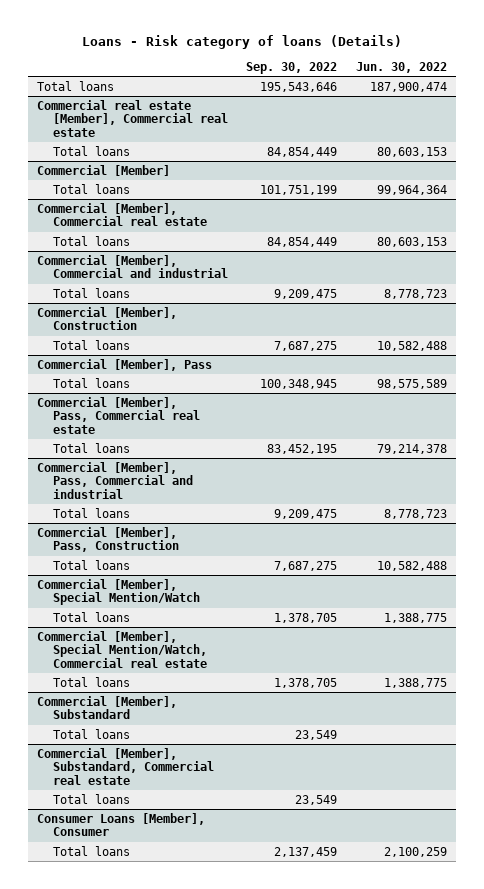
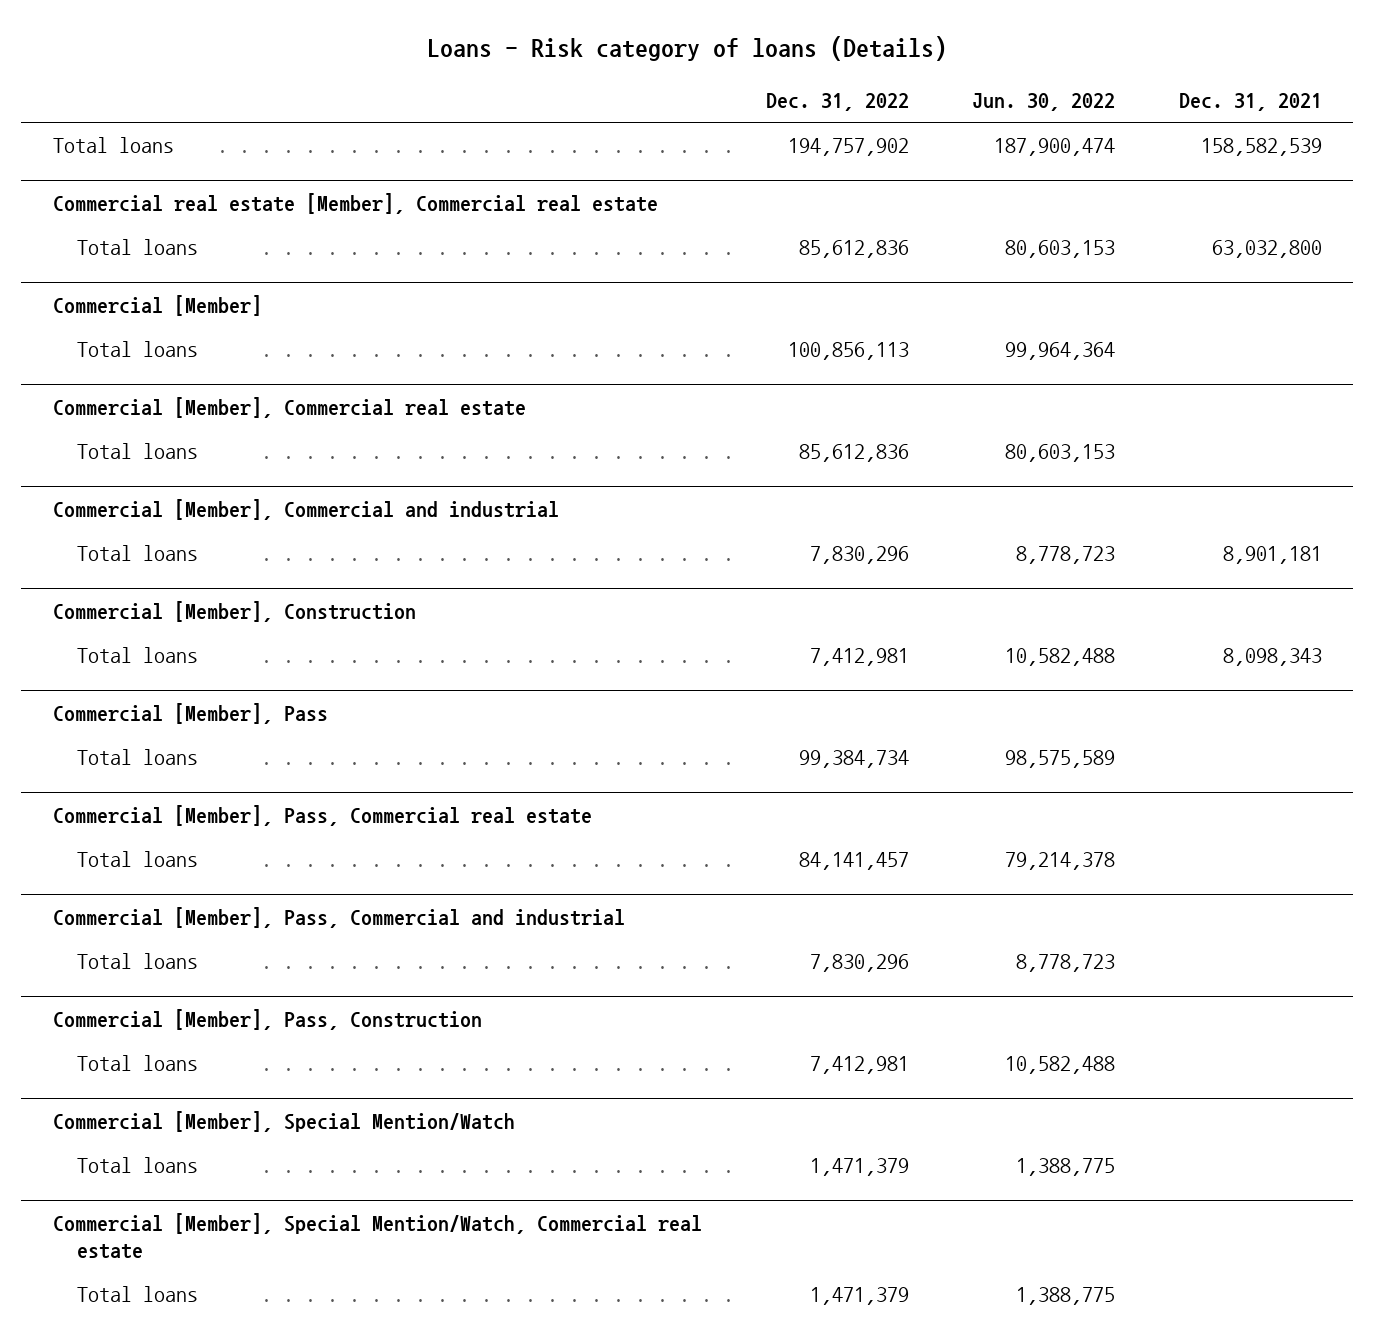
- | Sep. 30, 2022 | Jun. 30, 2022
+ | Dec. 31, 2022 | Jun. 30, 2022 | Dec. 31, 2021
- Commercial [Member], Substandard
- Total loans | 23,549 |
- Commercial [Member], Substandard, Commercial real estate
- Total loans | 23,549 |
- Consumer Loans [Member], Consumer
- Total loans | 2,137,459 | 2,100,259

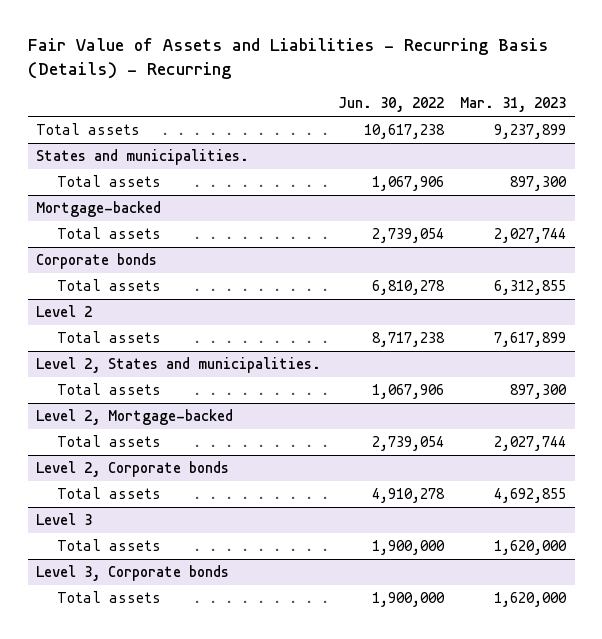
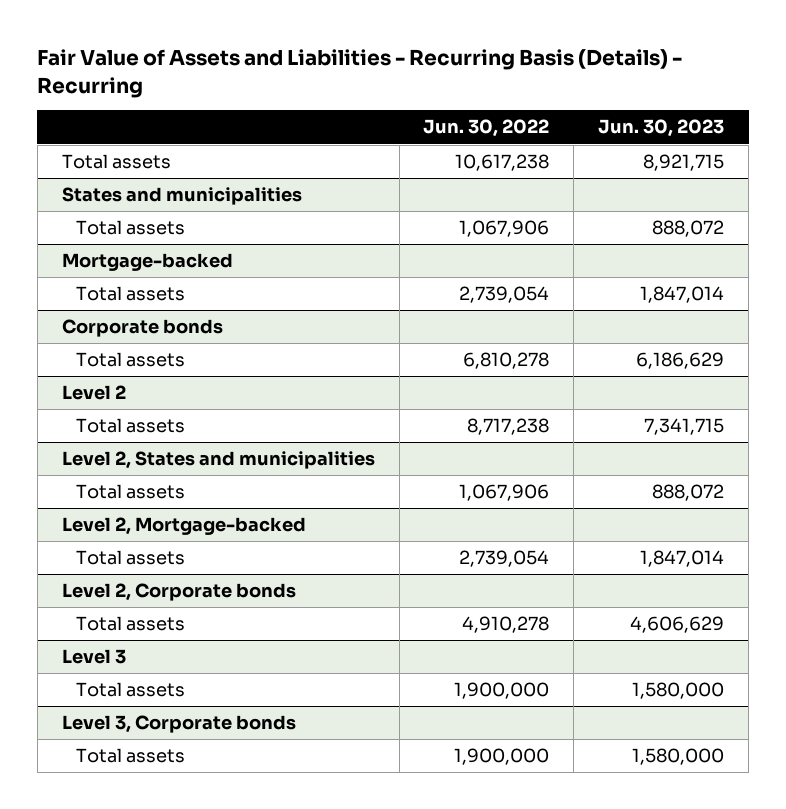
- | Jun. 30, 2022 | Mar. 31, 2023
+ | Jun. 30, 2022 | Jun. 30, 2023
- States and municipalities.
+ States and municipalities
- Level 2, States and municipalities.
+ Level 2, States and municipalities

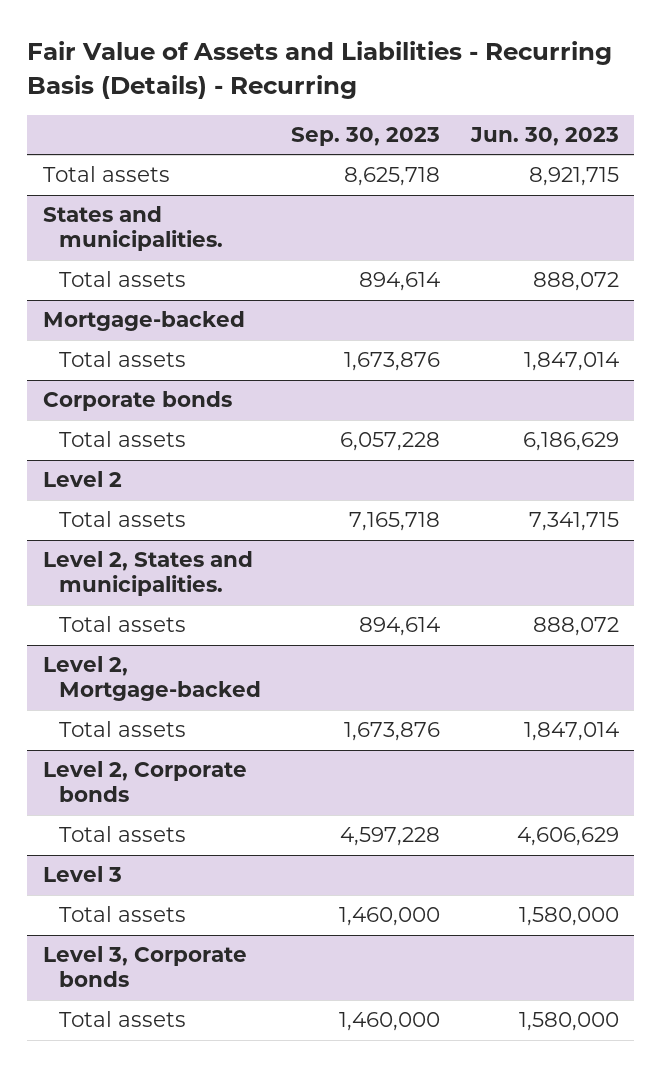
- | Jun. 30, 2022 | Jun. 30, 2023
+ | Sep. 30, 2023 | Jun. 30, 2023
- States and municipalities
+ States and municipalities.
- Level 2, States and municipalities
+ Level 2, States and municipalities.

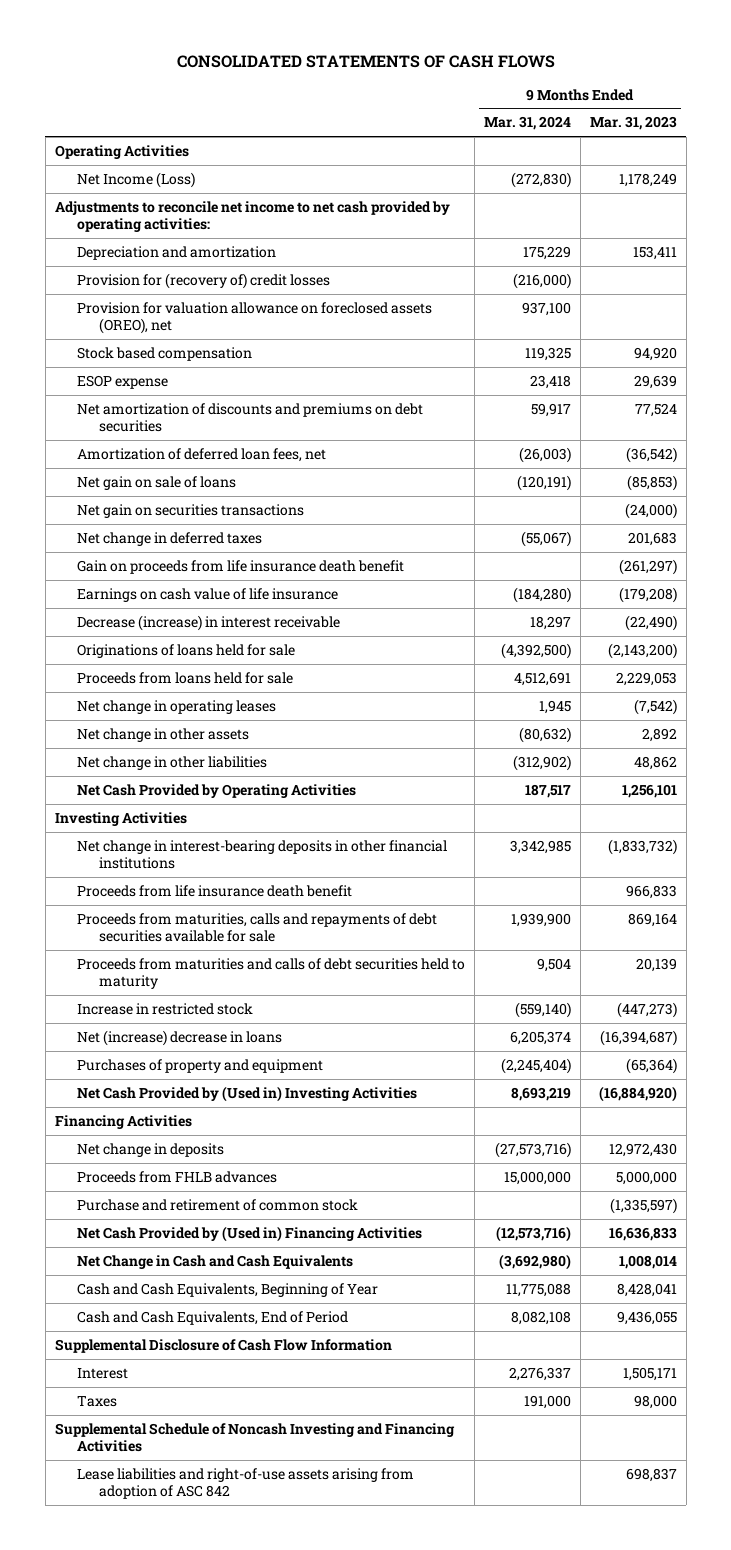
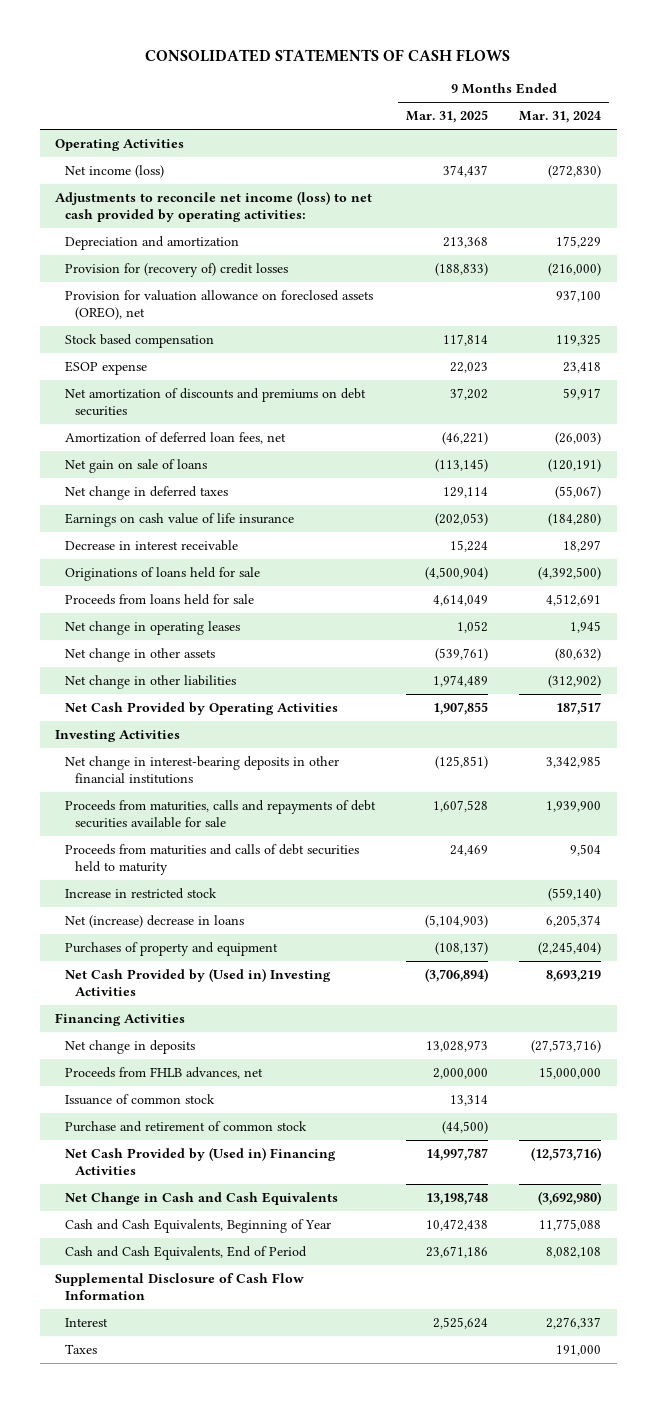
- | 9 Months Ended Mar. 31, 2024 | 9 Months Ended Mar. 31, 2023
+ | 9 Months Ended Mar. 31, 2025 | 9 Months Ended Mar. 31, 2024
- Net Income (Loss) | (272,830) | 1,178,249
- Adjustments to reconcile net income to net cash provided by operating activities:
+ Net income (loss) | 374,437 | (272,830)
+ Adjustments to reconcile net income (loss) to net cash provided by operating activities:
- Net gain on securities transactions | | (24,000)
- Gain on proceeds from life insurance death benefit | | (261,297)
- Decrease (increase) in interest receivable | 18,297 | (22,490)
+ Decrease in interest receivable | 15,224 | 18,297
- Proceeds from life insurance death benefit | | 966,833
- Proceeds from FHLB advances | 15,000,000 | 5,000,000
+ Proceeds from FHLB advances, net | 2,000,000 | 15,000,000
+ Issuance of common stock | 13,314 |
- Supplemental Schedule of Noncash Investing and Financing Activities
- Lease liabilities and right-of-use assets arising from adoption of ASC 842 | | 698,837

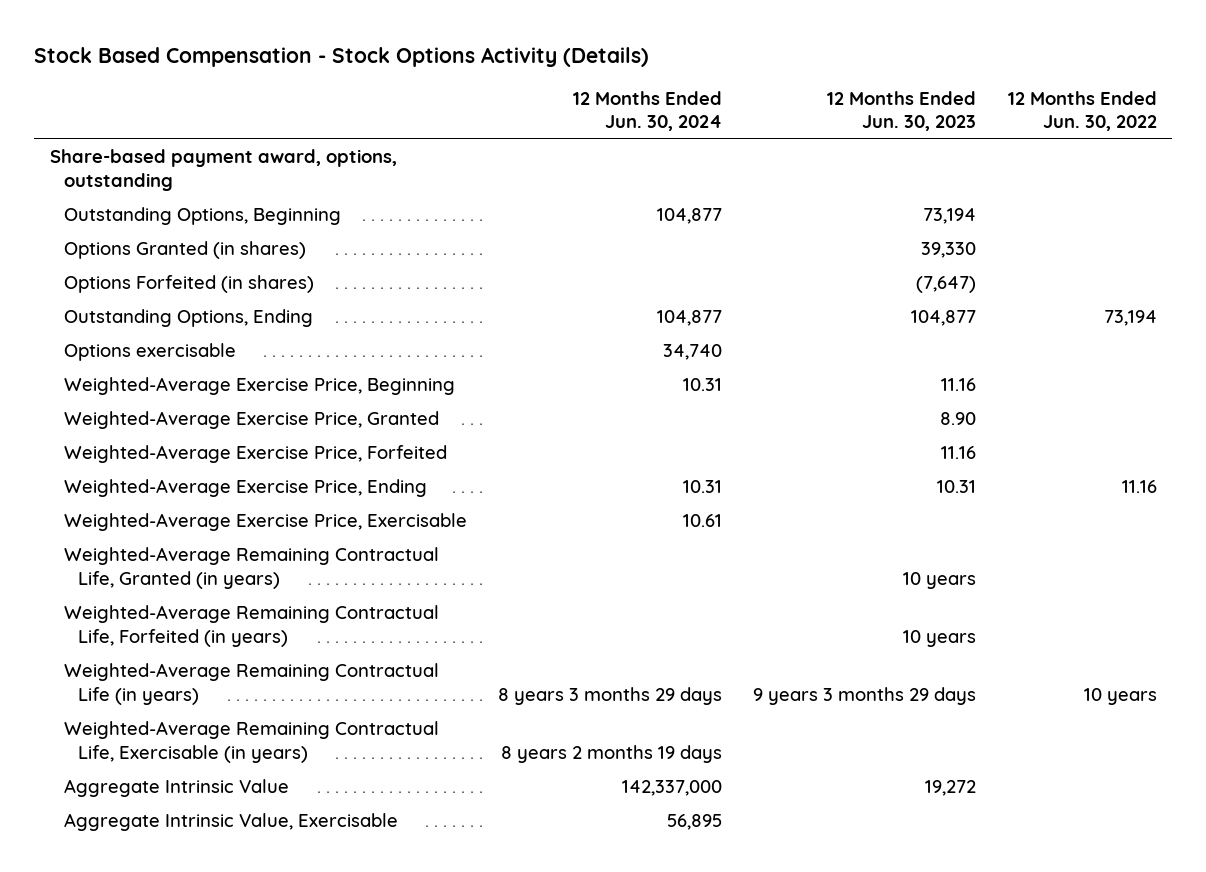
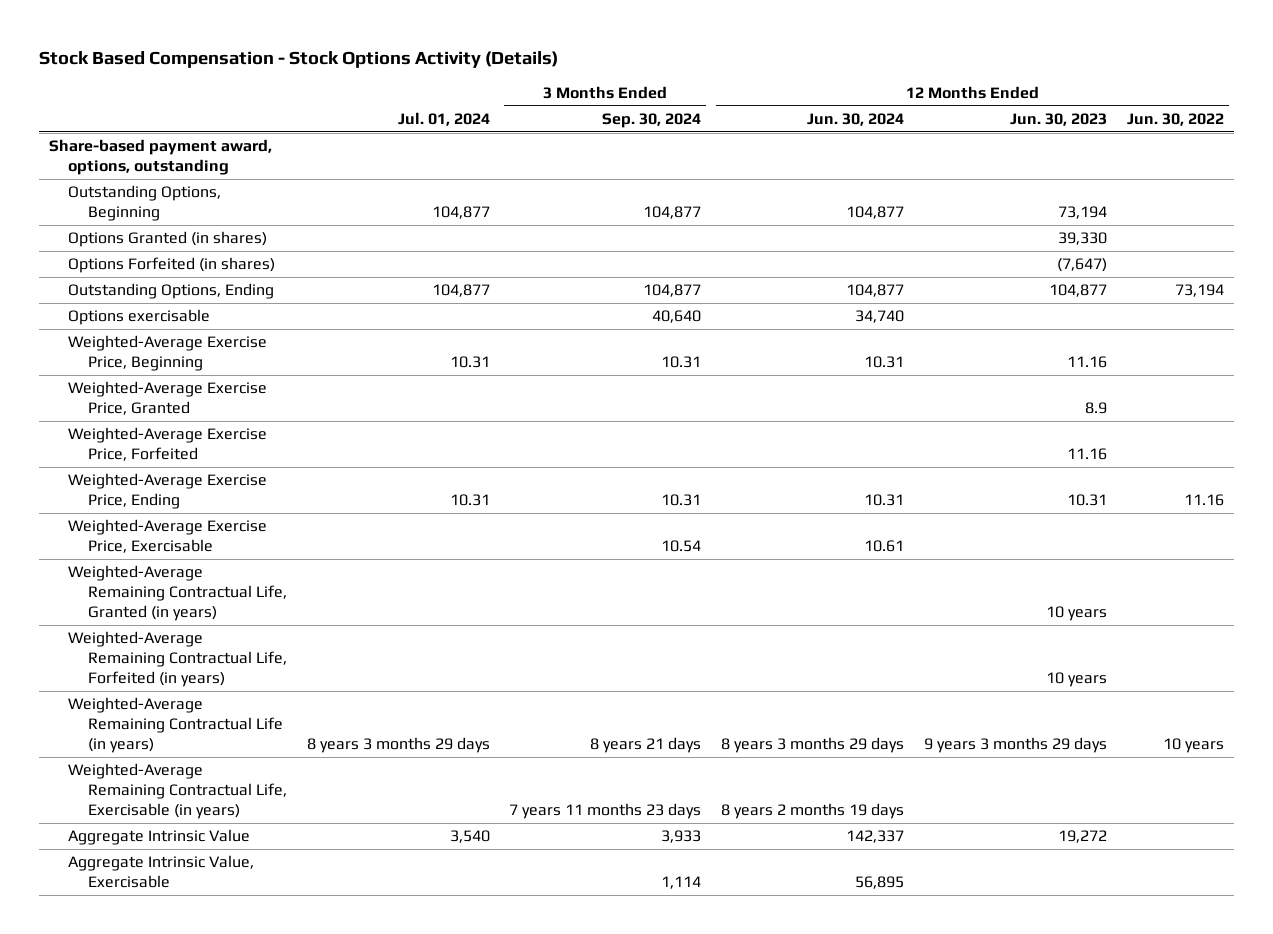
- | 12 Months Ended Jun. 30, 2024 | 12 Months Ended Jun. 30, 2023 | 12 Months Ended Jun. 30, 2022
+ | Jul. 01, 2024 | 3 Months Ended Sep. 30, 2024 | 12 Months Ended Jun. 30, 2024 | 12 Months Ended Jun. 30, 2023 | 12 Months Ended Jun. 30, 2022
- Weighted-Average Exercise Price, Granted | | 8.90 |
+ Weighted-Average Exercise Price, Granted | | | | 8.9 |
- Aggregate Intrinsic Value | 142,337,000 | 19,272 |
+ Aggregate Intrinsic Value | 3,540 | 3,933 | 142,337 | 19,272 |

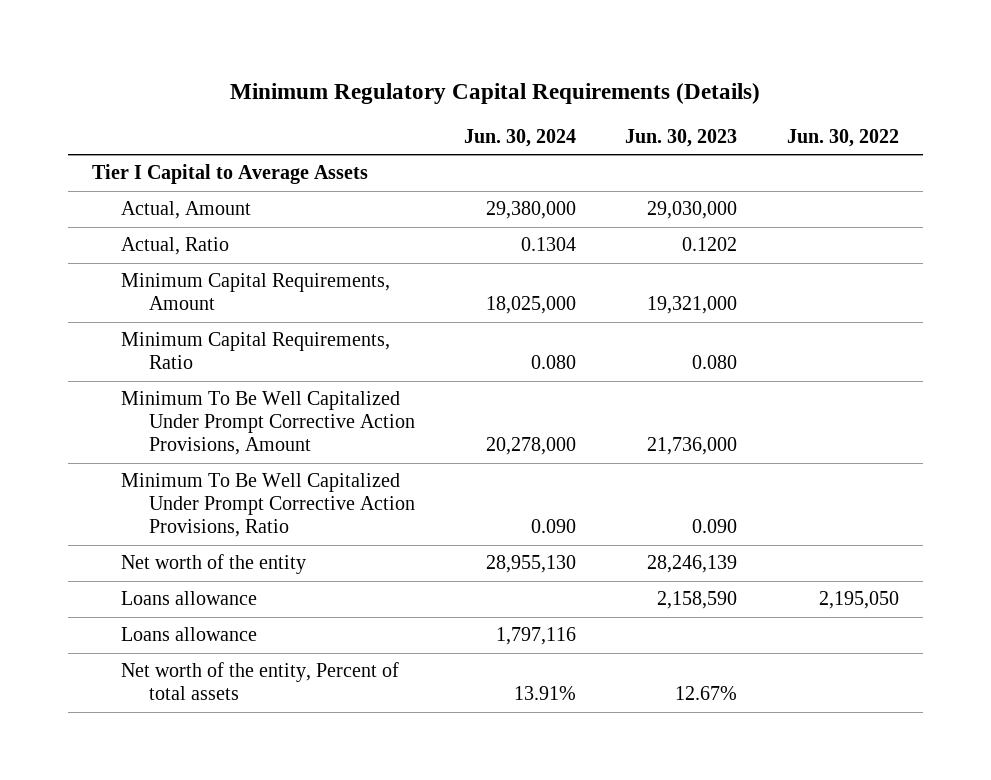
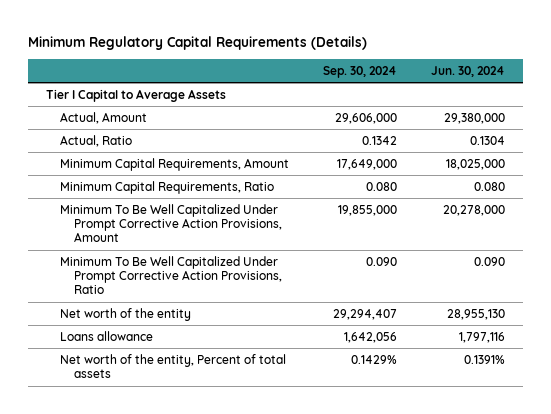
- | Jun. 30, 2024 | Jun. 30, 2023 | Jun. 30, 2022
+ | Sep. 30, 2024 | Jun. 30, 2024
- Loans allowance | | 2,158,590 | 2,195,050
- Net worth of the entity, Percent of total assets | 13.91% | 12.67% |
+ Net worth of the entity, Percent of total assets | 0.1429% | 0.1391%

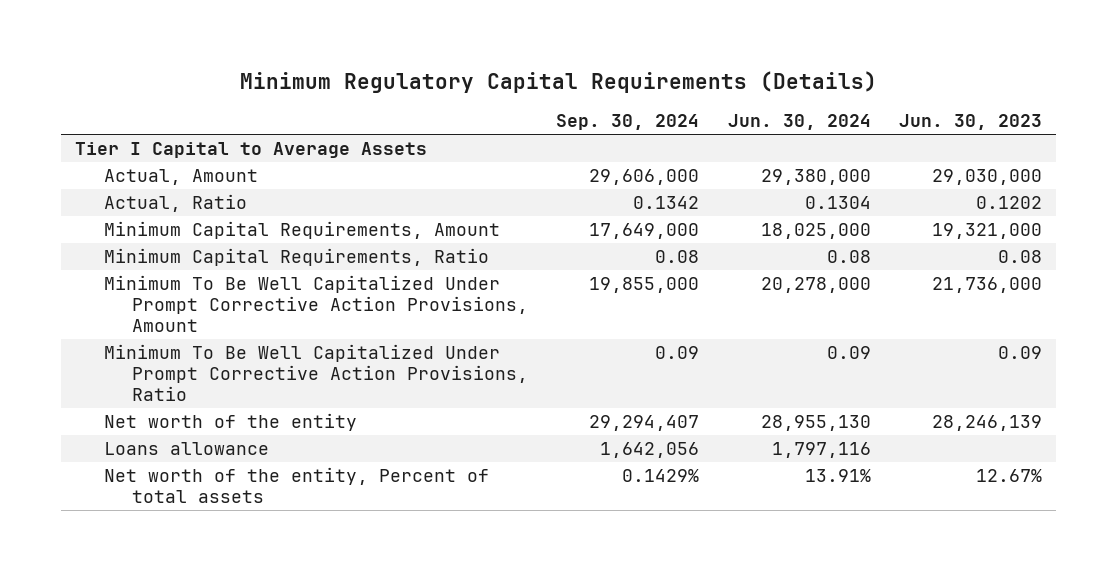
- | Sep. 30, 2024 | Jun. 30, 2024
+ | Sep. 30, 2024 | Jun. 30, 2024 | Jun. 30, 2023
- Minimum Capital Requirements, Ratio | 0.080 | 0.080
+ Minimum Capital Requirements, Ratio | 0.08 | 0.08 | 0.08
- Minimum To Be Well Capitalized Under Prompt Corrective Action Provisions, Ratio | 0.090 | 0.090
+ Minimum To Be Well Capitalized Under Prompt Corrective Action Provisions, Ratio | 0.09 | 0.09 | 0.09
- Net worth of the entity, Percent of total assets | 0.1429% | 0.1391%
+ Net worth of the entity, Percent of total assets | 0.1429% | 13.91% | 12.67%

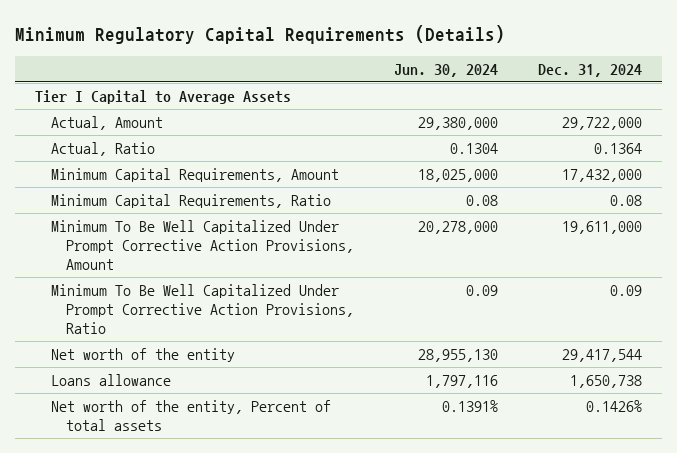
- | Sep. 30, 2024 | Jun. 30, 2024 | Jun. 30, 2023
+ | Jun. 30, 2024 | Dec. 31, 2024
- Net worth of the entity, Percent of total assets | 0.1429% | 13.91% | 12.67%
+ Net worth of the entity, Percent of total assets | 0.1391% | 0.1426%

